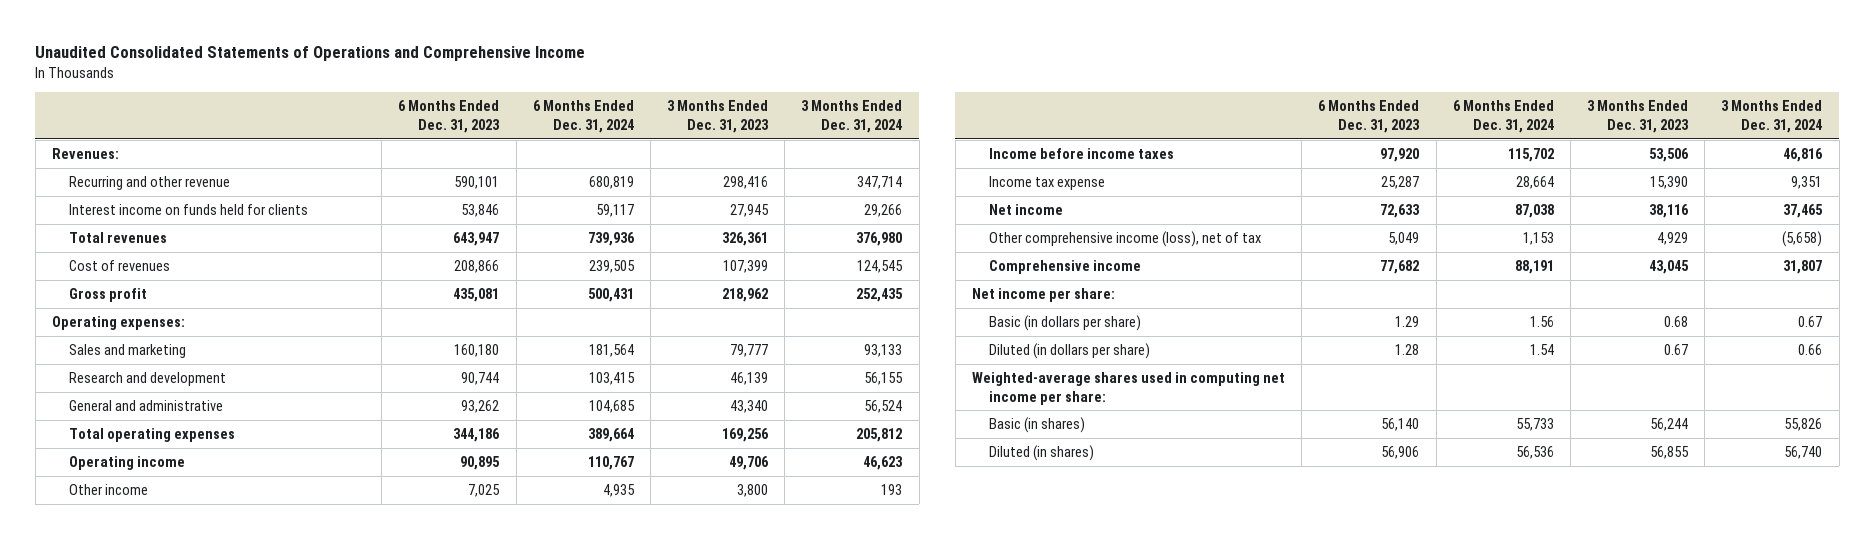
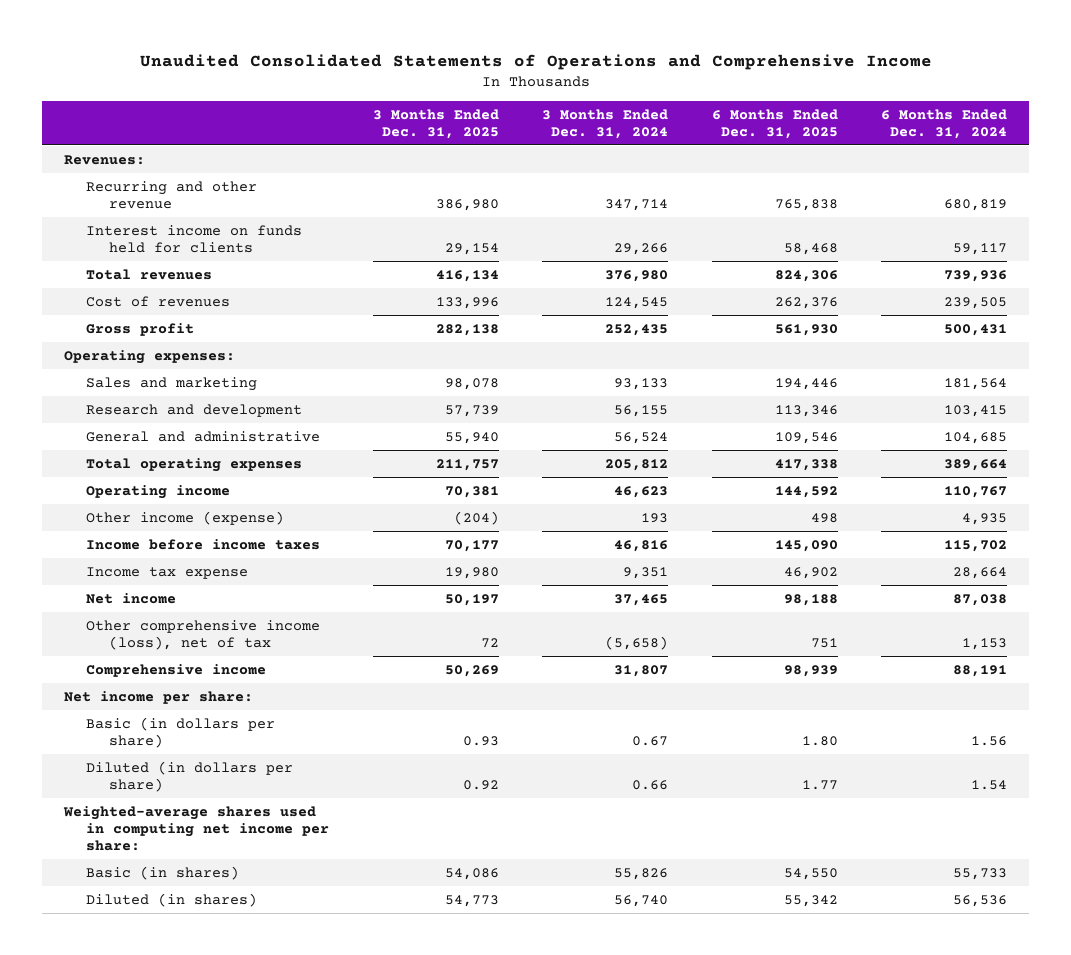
- | 6 Months Ended Dec. 31, 2023 | 6 Months Ended Dec. 31, 2024 | 3 Months Ended Dec. 31, 2023 | 3 Months Ended Dec. 31, 2024
+ | 3 Months Ended Dec. 31, 2025 | 3 Months Ended Dec. 31, 2024 | 6 Months Ended Dec. 31, 2025 | 6 Months Ended Dec. 31, 2024
- Other income | 7,025 | 4,935 | 3,800 | 193
+ Other income (expense) | (204) | 193 | 498 | 4,935

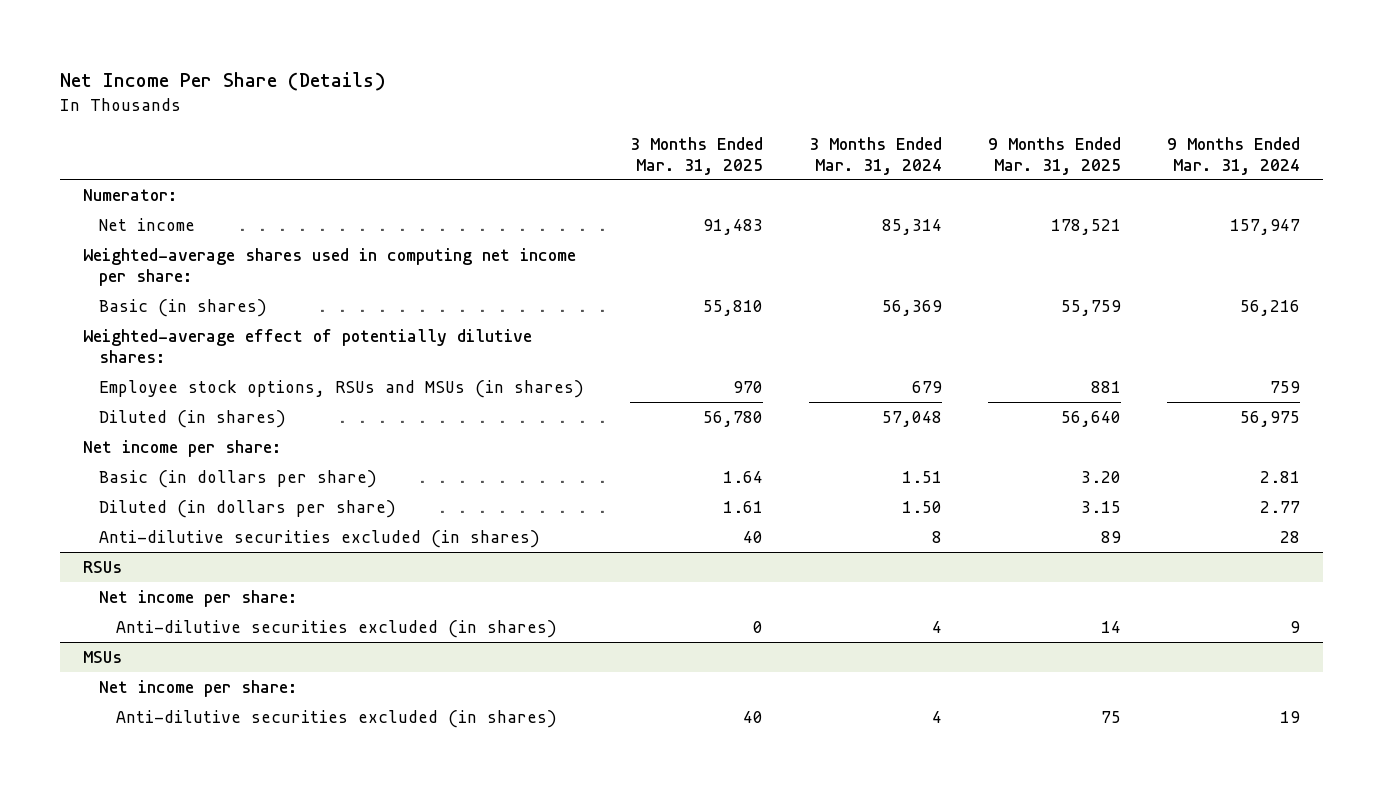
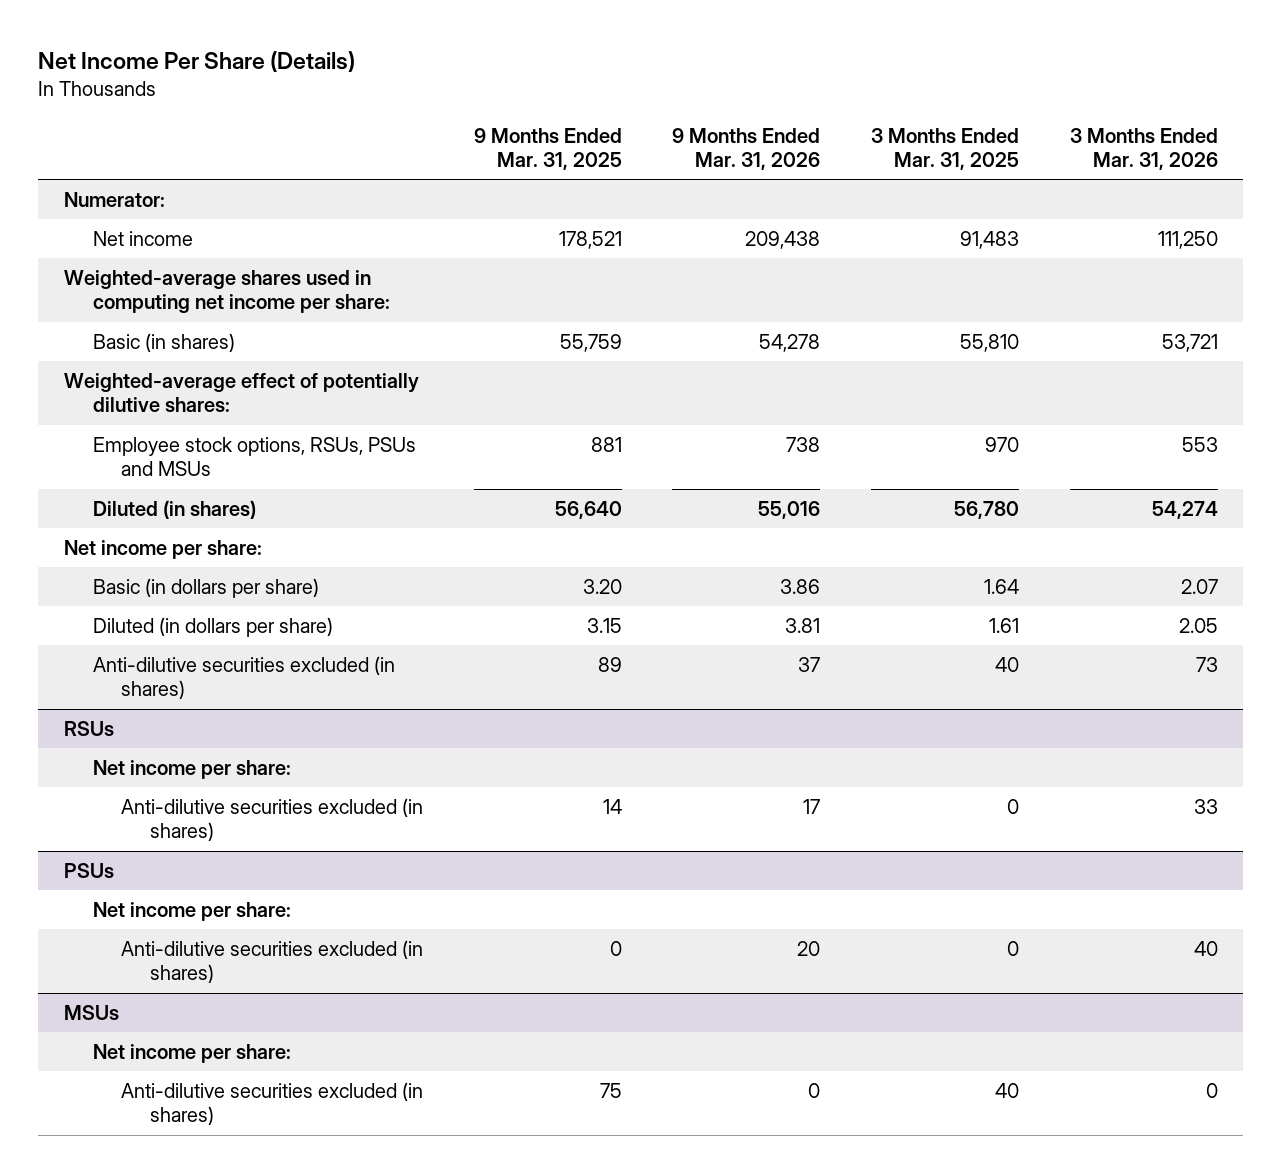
- | 3 Months Ended Mar. 31, 2025 | 3 Months Ended Mar. 31, 2024 | 9 Months Ended Mar. 31, 2025 | 9 Months Ended Mar. 31, 2024
+ | 9 Months Ended Mar. 31, 2025 | 9 Months Ended Mar. 31, 2026 | 3 Months Ended Mar. 31, 2025 | 3 Months Ended Mar. 31, 2026
- Employee stock options, RSUs and MSUs (in shares) | 970 | 679 | 881 | 759
+ Employee stock options, RSUs, PSUs and MSUs | 881 | 738 | 970 | 553
+ PSUs
+ Net income per share:
+ Anti-dilutive securities excluded (in shares) | 0 | 20 | 0 | 40

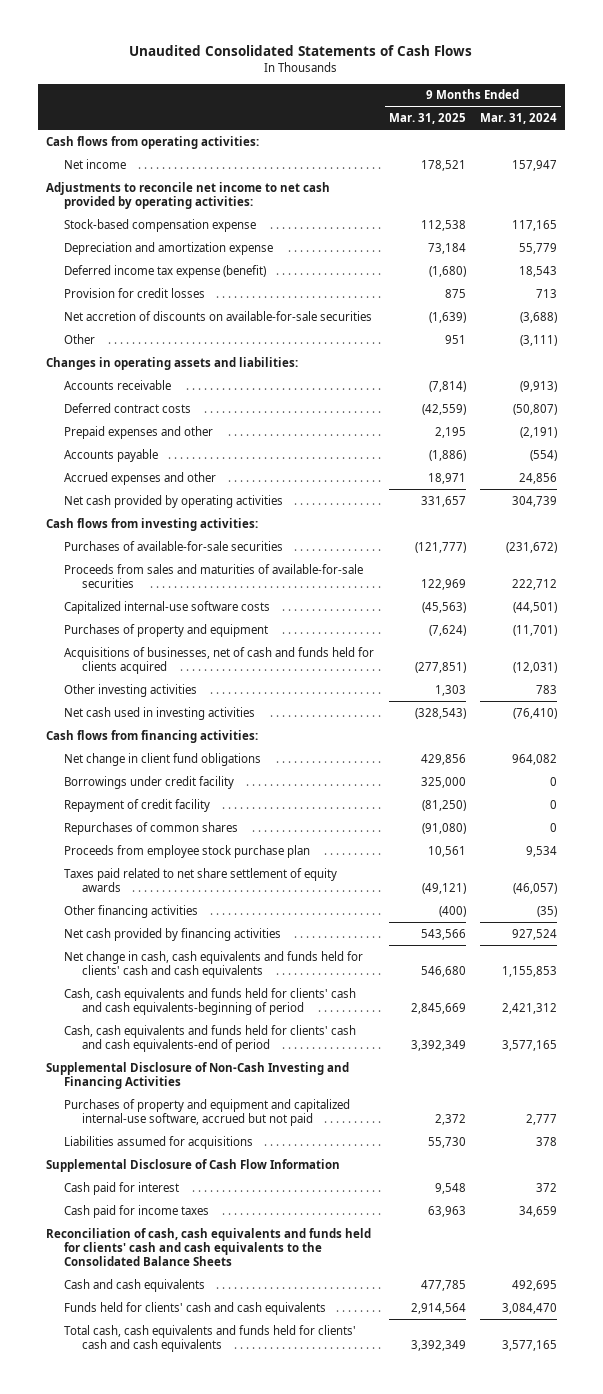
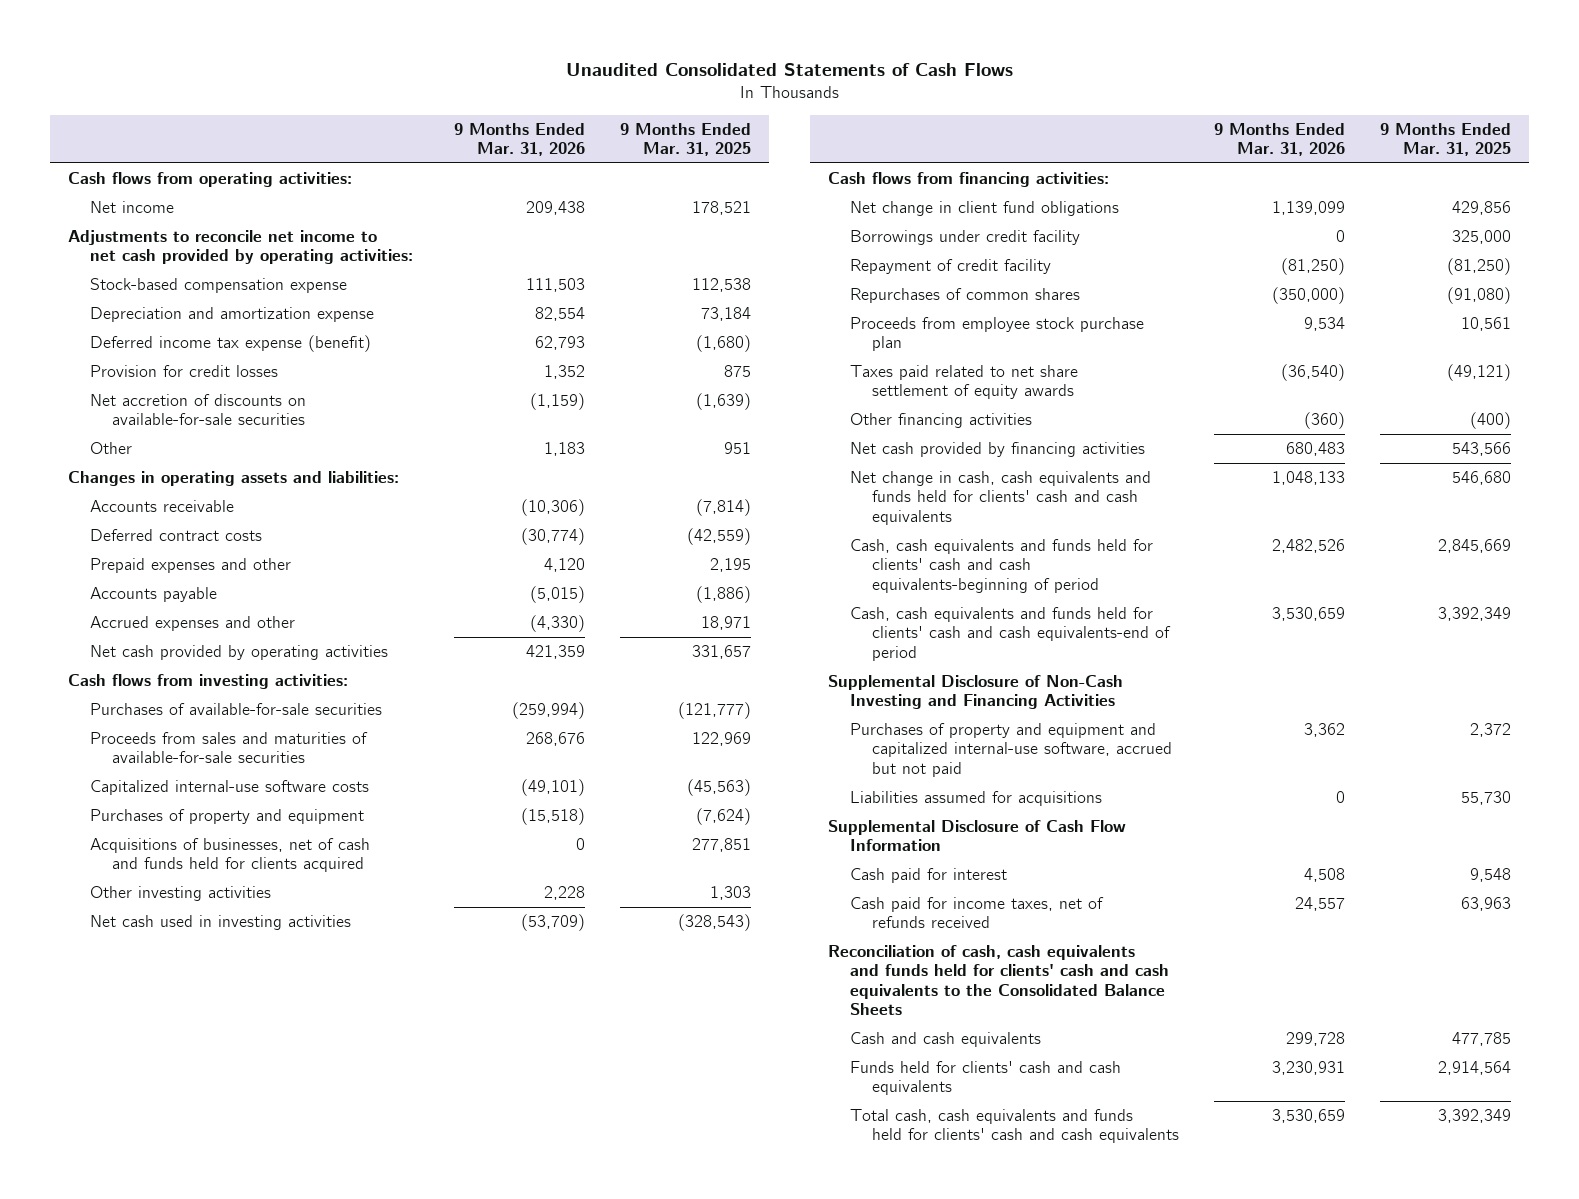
- | 9 Months Ended Mar. 31, 2025 | 9 Months Ended Mar. 31, 2024
+ | 9 Months Ended Mar. 31, 2026 | 9 Months Ended Mar. 31, 2025
- Acquisitions of businesses, net of cash and funds held for clients acquired | (277,851) | (12,031)
+ Acquisitions of businesses, net of cash and funds held for clients acquired | 0 | 277,851
- Cash paid for income taxes | 63,963 | 34,659
+ Cash paid for income taxes, net of refunds received | 24,557 | 63,963

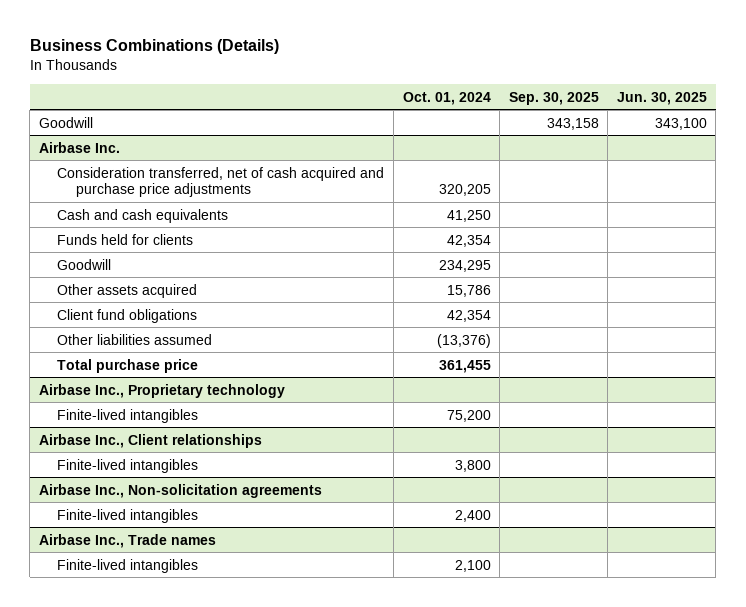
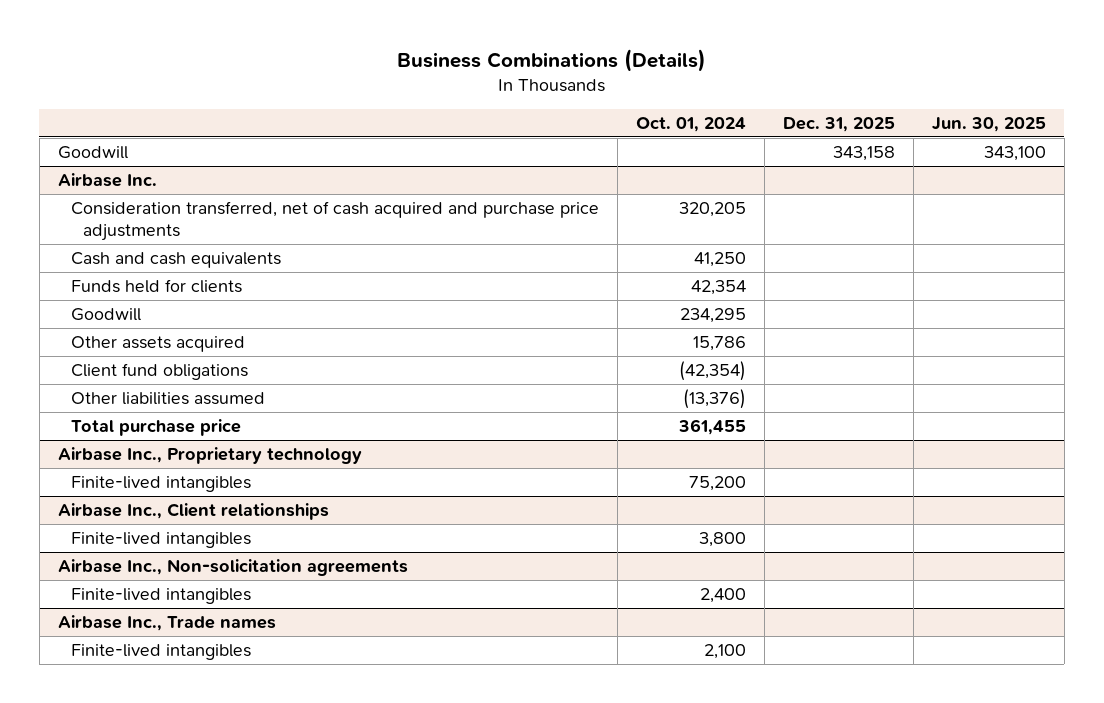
- | Oct. 01, 2024 | Sep. 30, 2025 | Jun. 30, 2025
+ | Oct. 01, 2024 | Dec. 31, 2025 | Jun. 30, 2025
@ Airbase Inc.
- Client fund obligations | 42,354 | |
+ Client fund obligations | (42,354) | |

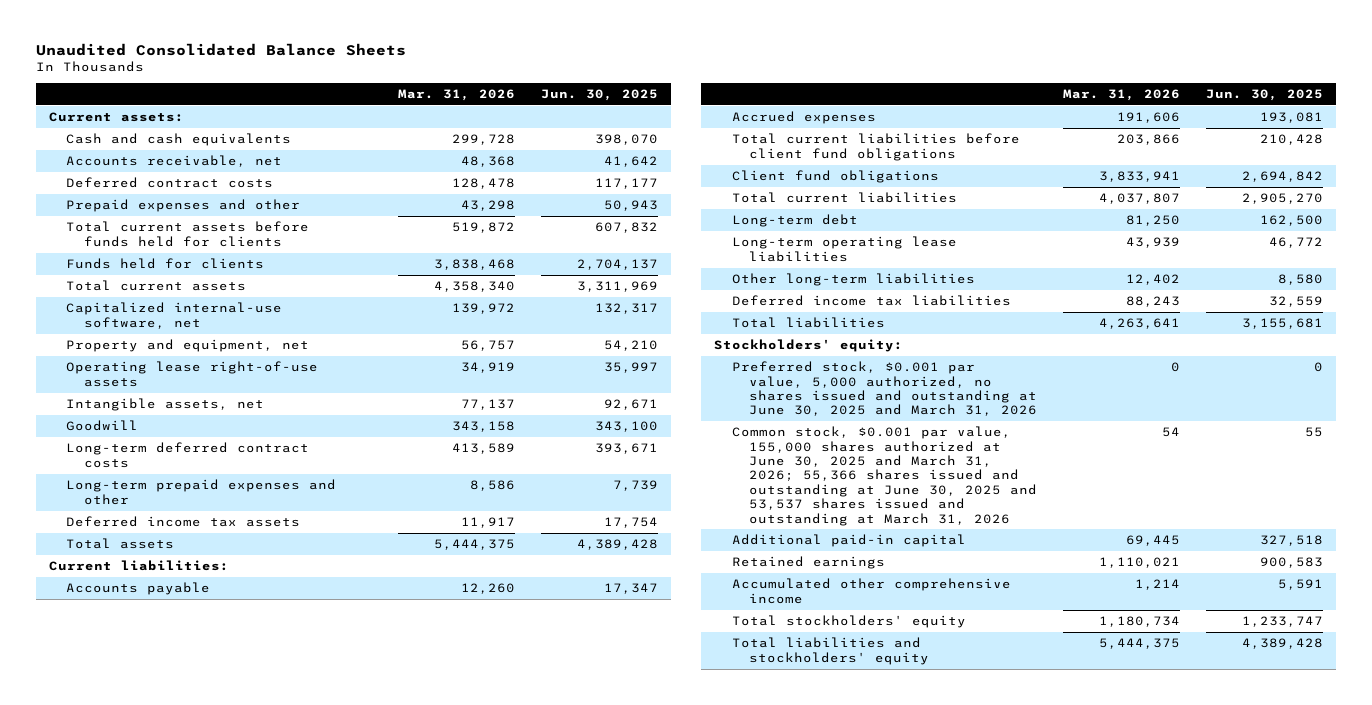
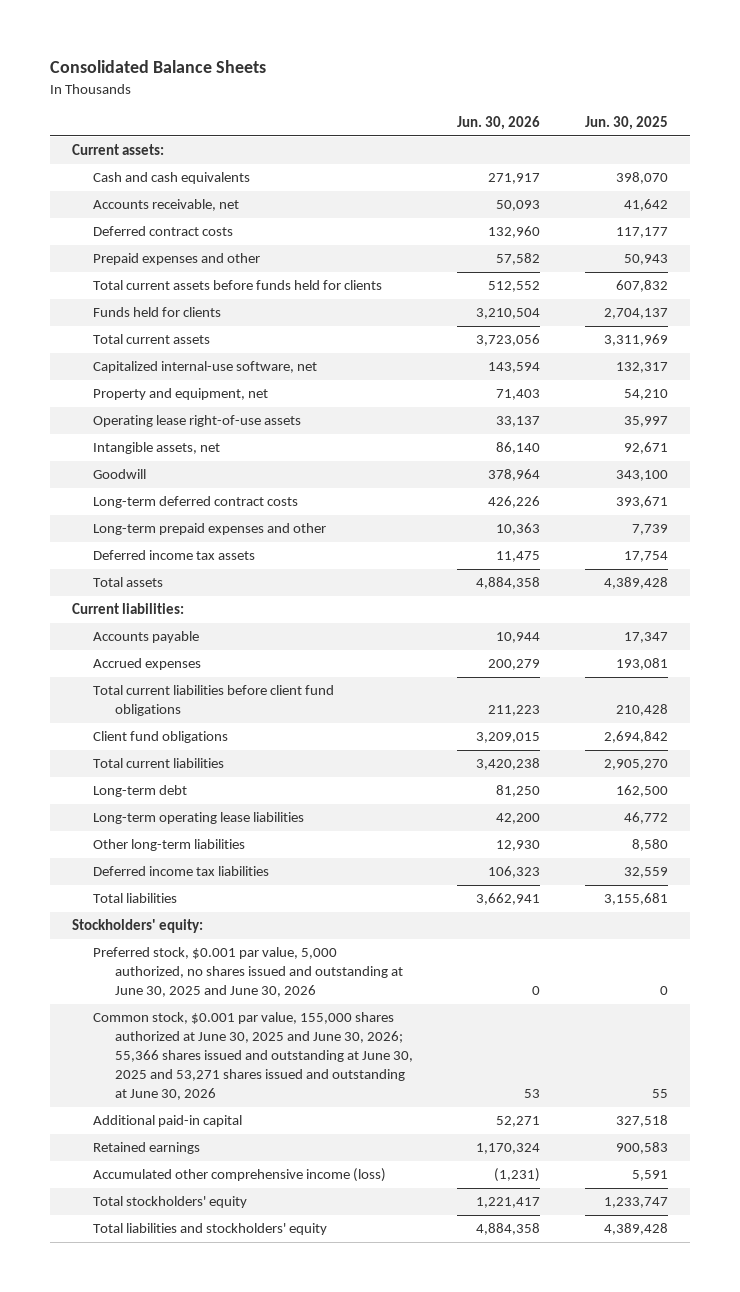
- Unaudited Consolidated Balance Sheets
+ Consolidated Balance Sheets
- | Mar. 31, 2026 | Jun. 30, 2025
+ | Jun. 30, 2026 | Jun. 30, 2025
- Preferred stock, $0.001 par value, 5,000 authorized, no shares issued and outstanding at June 30, 2025 and March 31, 2026 | 0 | 0
- Common stock, $0.001 par value, 155,000 shares authorized at June 30, 2025 and March 31, 2026; 55,366 shares issued and outstanding at June 30, 2025 and 53,537 shares issued and outstanding at March 31, 2026 | 54 | 55
+ Preferred stock, $0.001 par value, 5,000 authorized, no shares issued and outstanding at June 30, 2025 and June 30, 2026 | 0 | 0
+ Common stock, $0.001 par value, 155,000 shares authorized at June 30, 2025 and June 30, 2026; 55,366 shares issued and outstanding at June 30, 2025 and 53,271 shares issued and outstanding at June 30, 2026 | 53 | 55
- Accumulated other comprehensive income | 1,214 | 5,591
+ Accumulated other comprehensive income (loss) | (1,231) | 5,591

